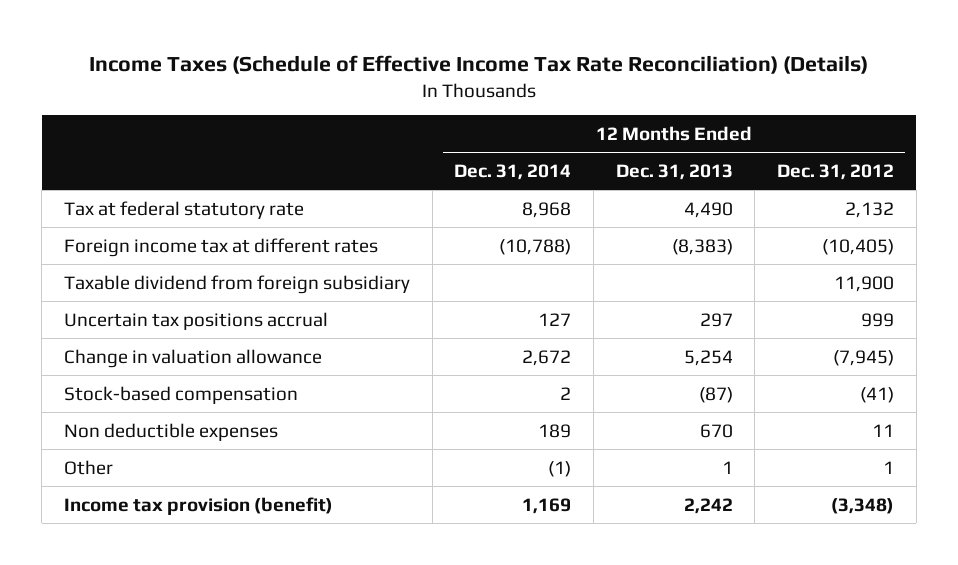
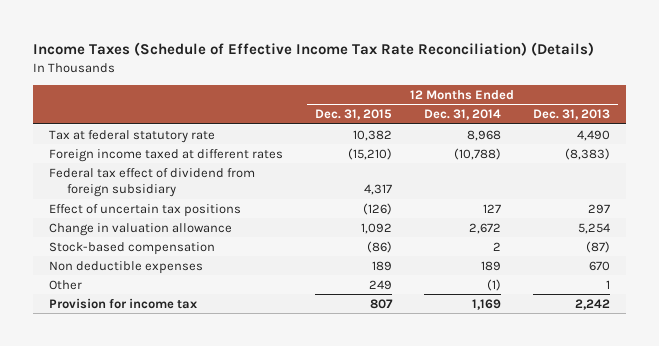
- | 12 Months Ended Dec. 31, 2014 | 12 Months Ended Dec. 31, 2013 | 12 Months Ended Dec. 31, 2012
+ | 12 Months Ended Dec. 31, 2015 | 12 Months Ended Dec. 31, 2014 | 12 Months Ended Dec. 31, 2013
- Foreign income tax at different rates | (10,788) | (8,383) | (10,405)
- Taxable dividend from foreign subsidiary | | | 11,900
- Uncertain tax positions accrual | 127 | 297 | 999
+ Foreign income taxed at different rates | (15,210) | (10,788) | (8,383)
+ Federal tax effect of dividend from foreign subsidiary | 4,317 | |
+ Effect of uncertain tax positions | (126) | 127 | 297
- Income tax provision (benefit) | 1,169 | 2,242 | (3,348)
+ Provision for income tax | 807 | 1,169 | 2,242

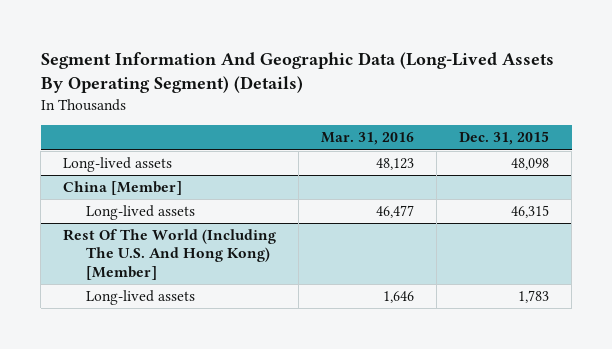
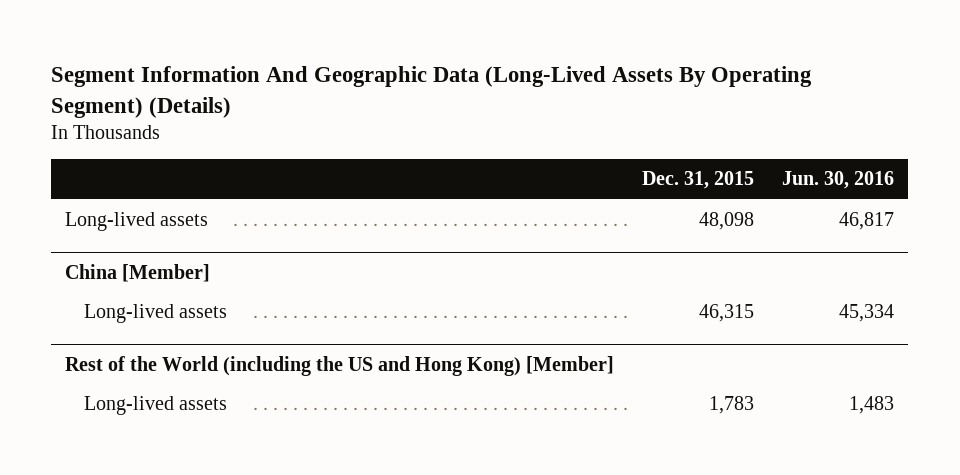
- | Mar. 31, 2016 | Dec. 31, 2015
+ | Dec. 31, 2015 | Jun. 30, 2016
- Rest Of The World (Including The U.S. And Hong Kong) [Member]
+ Rest of the World (including the US and Hong Kong) [Member]

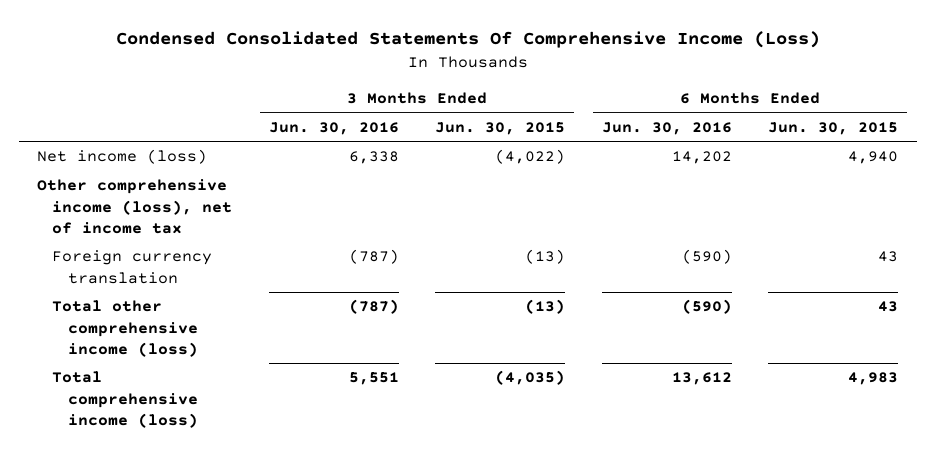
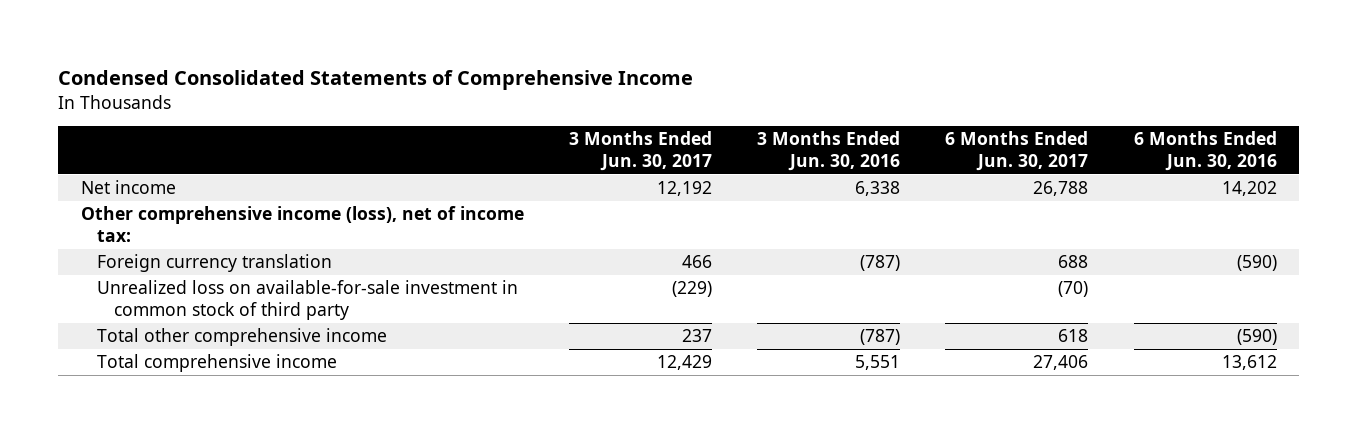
- Condensed Consolidated Statements Of Comprehensive Income (Loss)
+ Condensed Consolidated Statements of Comprehensive Income
- | 3 Months Ended Jun. 30, 2016 | 3 Months Ended Jun. 30, 2015 | 6 Months Ended Jun. 30, 2016 | 6 Months Ended Jun. 30, 2015
+ | 3 Months Ended Jun. 30, 2017 | 3 Months Ended Jun. 30, 2016 | 6 Months Ended Jun. 30, 2017 | 6 Months Ended Jun. 30, 2016
- Net income (loss) | 6,338 | (4,022) | 14,202 | 4,940
- Other comprehensive income (loss), net of income tax
+ Net income | 12,192 | 6,338 | 26,788 | 14,202
+ Other comprehensive income (loss), net of income tax:
- Total other comprehensive income (loss) | (787) | (13) | (590) | 43
- Total comprehensive income (loss) | 5,551 | (4,035) | 13,612 | 4,983
+ Unrealized loss on available-for-sale investment in common stock of third party | (229) | | (70) |
+ Total other comprehensive income | 237 | (787) | 618 | (590)
+ Total comprehensive income | 12,429 | 5,551 | 27,406 | 13,612

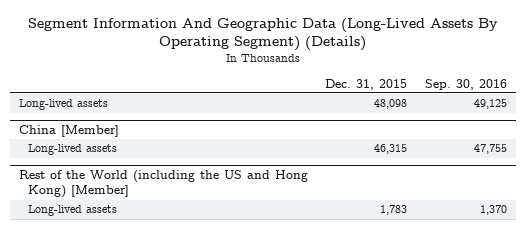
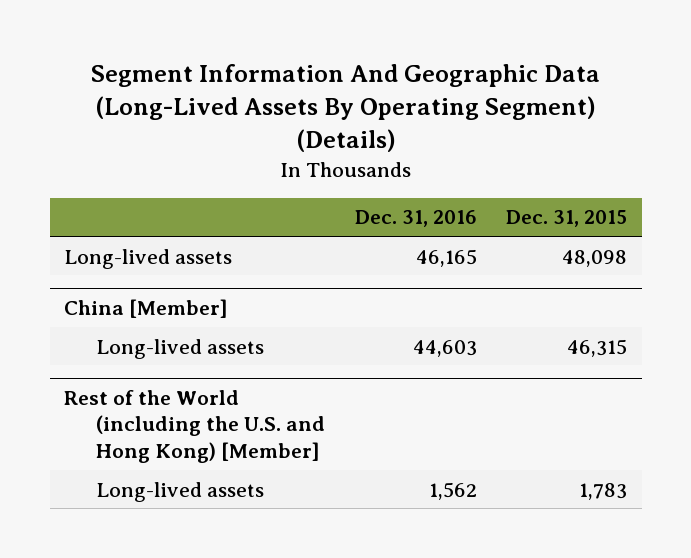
- | Dec. 31, 2015 | Sep. 30, 2016
+ | Dec. 31, 2016 | Dec. 31, 2015
- Rest of the World (including the US and Hong Kong) [Member]
+ Rest of the World (including the U.S. and Hong Kong) [Member]

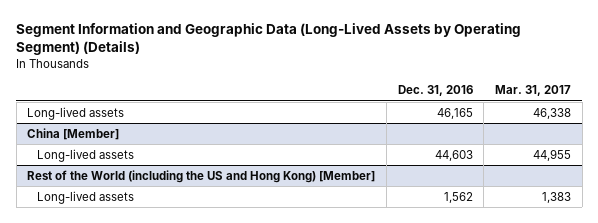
- Segment Information And Geographic Data (Long-Lived Assets By Operating Segment) (Details)
+ Segment Information and Geographic Data (Long-Lived Assets by Operating Segment) (Details)
- | Dec. 31, 2016 | Dec. 31, 2015
+ | Dec. 31, 2016 | Mar. 31, 2017
- Rest of the World (including the U.S. and Hong Kong) [Member]
+ Rest of the World (including the US and Hong Kong) [Member]

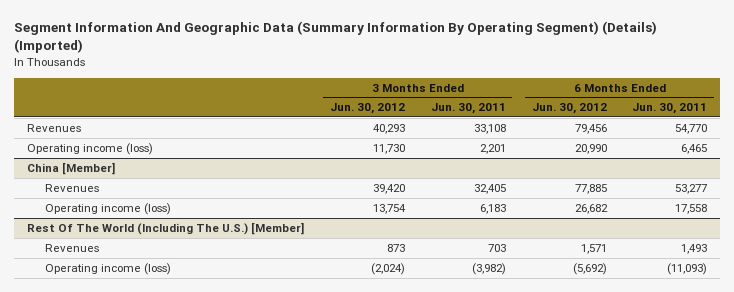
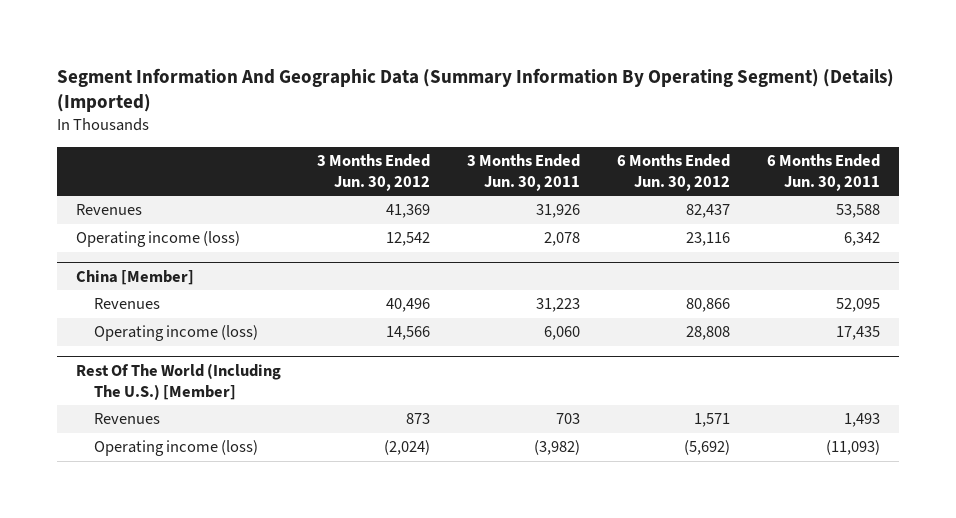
- Revenues | 40,293 | 33,108 | 79,456 | 54,770
- Operating income (loss) | 11,730 | 2,201 | 20,990 | 6,465
+ Revenues | 41,369 | 31,926 | 82,437 | 53,588
+ Operating income (loss) | 12,542 | 2,078 | 23,116 | 6,342
@ China [Member]
- Revenues | 39,420 | 32,405 | 77,885 | 53,277
- Operating income (loss) | 13,754 | 6,183 | 26,682 | 17,558
+ Revenues | 40,496 | 31,223 | 80,866 | 52,095
+ Operating income (loss) | 14,566 | 6,060 | 28,808 | 17,435

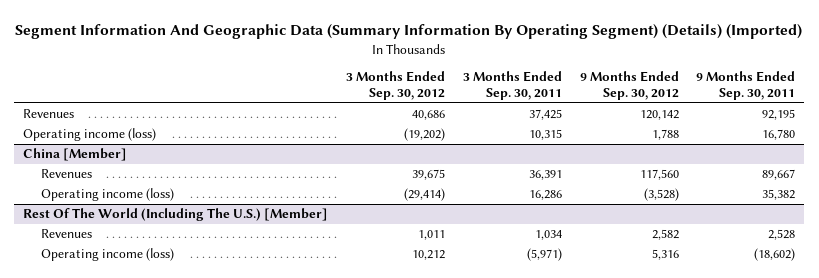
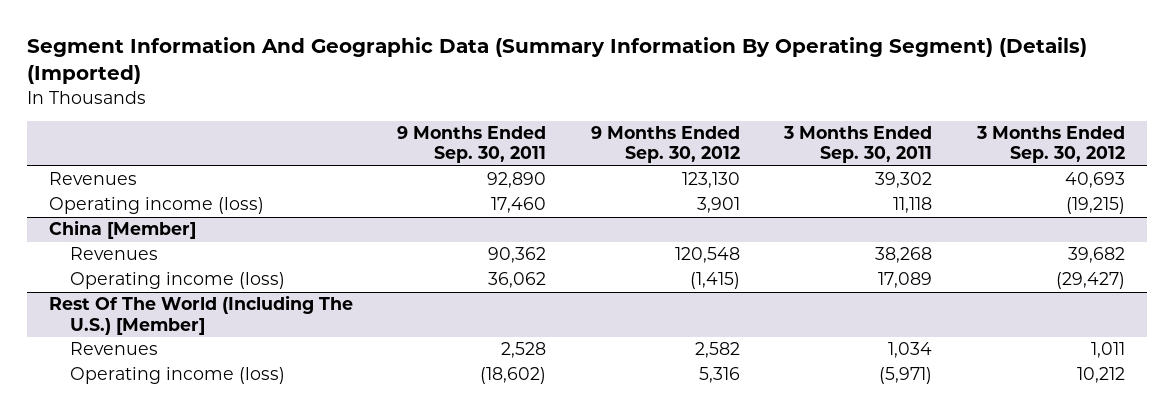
- | 3 Months Ended Sep. 30, 2012 | 3 Months Ended Sep. 30, 2011 | 9 Months Ended Sep. 30, 2012 | 9 Months Ended Sep. 30, 2011
+ | 9 Months Ended Sep. 30, 2011 | 9 Months Ended Sep. 30, 2012 | 3 Months Ended Sep. 30, 2011 | 3 Months Ended Sep. 30, 2012
- Revenues | 40,686 | 37,425 | 120,142 | 92,195
- Operating income (loss) | (19,202) | 10,315 | 1,788 | 16,780
+ Revenues | 92,890 | 123,130 | 39,302 | 40,693
+ Operating income (loss) | 17,460 | 3,901 | 11,118 | (19,215)
@ China [Member]
- Revenues | 39,675 | 36,391 | 117,560 | 89,667
- Operating income (loss) | (29,414) | 16,286 | (3,528) | 35,382
+ Revenues | 90,362 | 120,548 | 38,268 | 39,682
+ Operating income (loss) | 36,062 | (1,415) | 17,089 | (29,427)

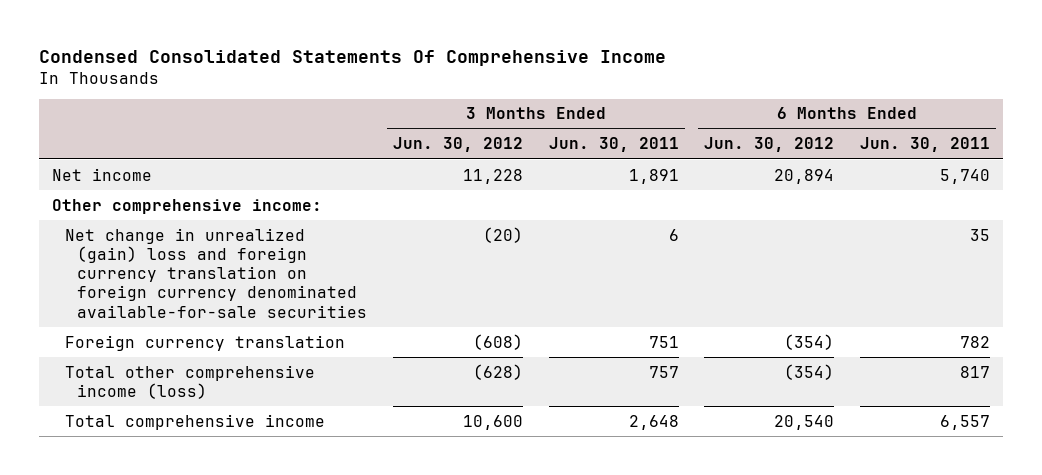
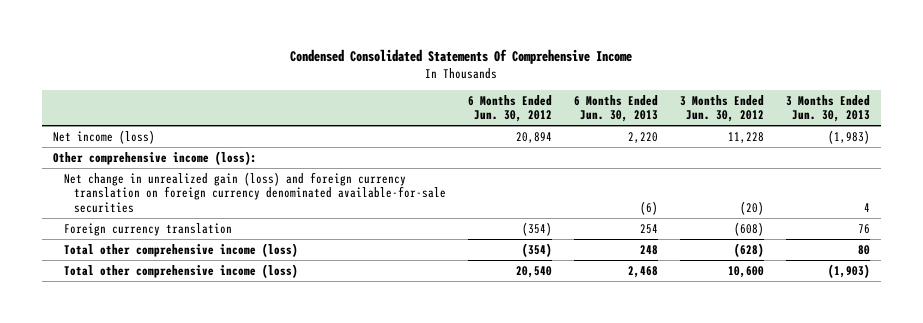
- | 3 Months Ended Jun. 30, 2012 | 3 Months Ended Jun. 30, 2011 | 6 Months Ended Jun. 30, 2012 | 6 Months Ended Jun. 30, 2011
+ | 6 Months Ended Jun. 30, 2012 | 6 Months Ended Jun. 30, 2013 | 3 Months Ended Jun. 30, 2012 | 3 Months Ended Jun. 30, 2013
- Net income | 11,228 | 1,891 | 20,894 | 5,740
- Other comprehensive income:
- Net change in unrealized (gain) loss and foreign currency translation on foreign currency denominated available-for-sale securities | (20) | 6 | | 35
+ Net income (loss) | 20,894 | 2,220 | 11,228 | (1,983)
+ Other comprehensive income (loss):
+ Net change in unrealized gain (loss) and foreign currency translation on foreign currency denominated available-for-sale securities | | (6) | (20) | 4
- Total comprehensive income | 10,600 | 2,648 | 20,540 | 6,557
+ Total other comprehensive income (loss) | 20,540 | 2,468 | 10,600 | (1,903)

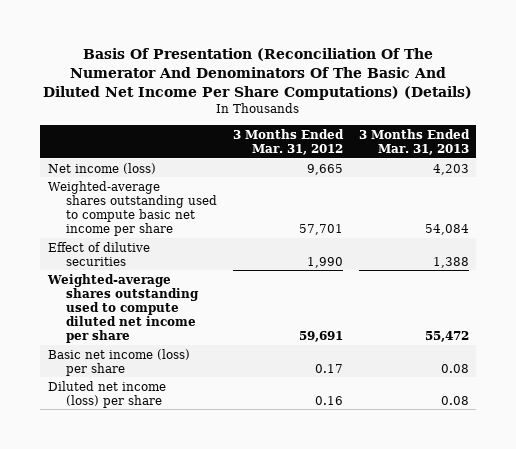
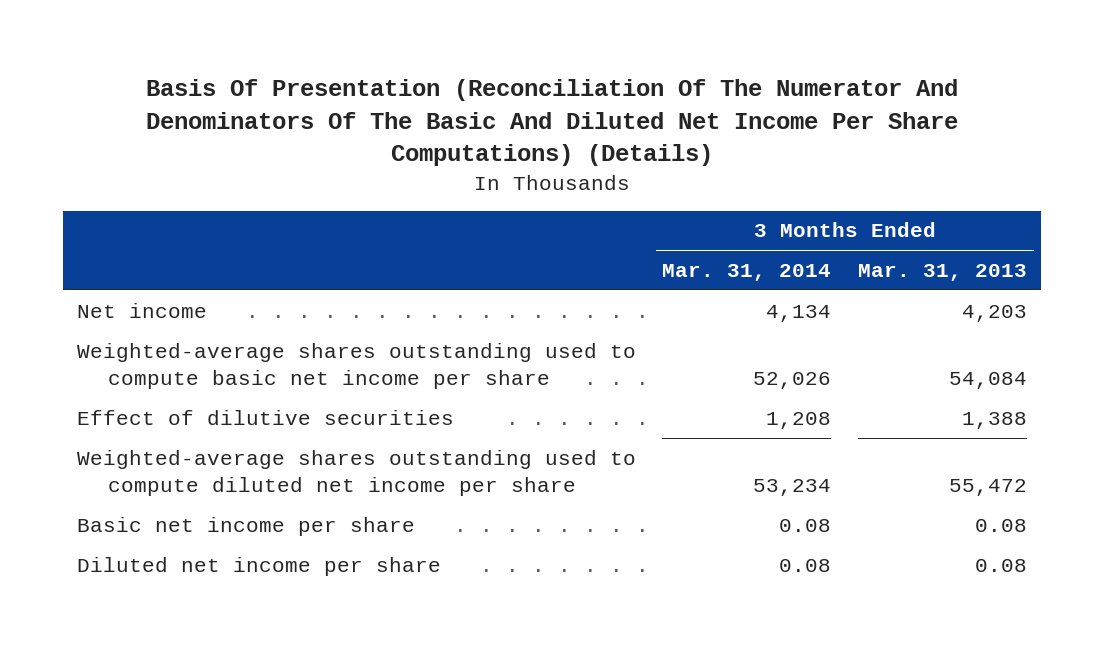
- | 3 Months Ended Mar. 31, 2012 | 3 Months Ended Mar. 31, 2013
+ | 3 Months Ended Mar. 31, 2014 | 3 Months Ended Mar. 31, 2013
- Net income (loss) | 9,665 | 4,203
+ Net income | 4,134 | 4,203
- Basic net income (loss) per share | 0.17 | 0.08
- Diluted net income (loss) per share | 0.16 | 0.08
+ Basic net income per share | 0.08 | 0.08
+ Diluted net income per share | 0.08 | 0.08

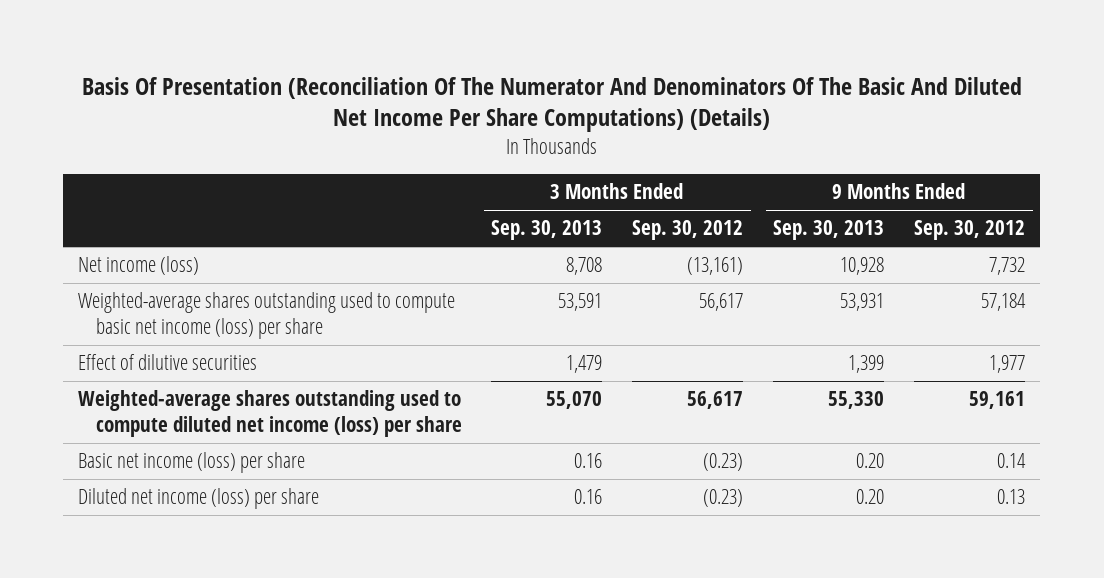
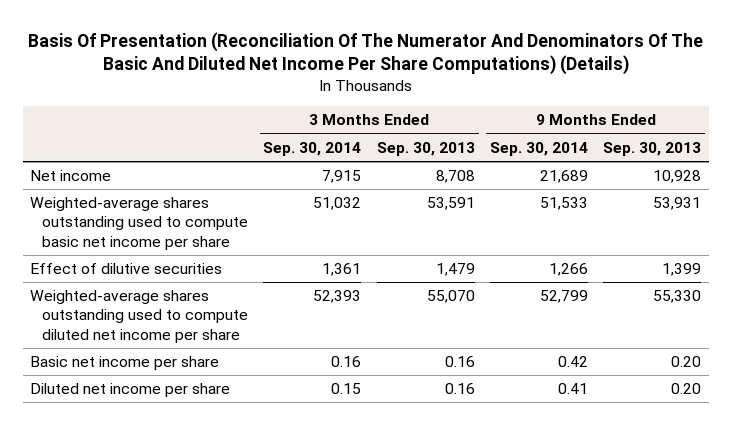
- | 3 Months Ended Sep. 30, 2013 | 3 Months Ended Sep. 30, 2012 | 9 Months Ended Sep. 30, 2013 | 9 Months Ended Sep. 30, 2012
+ | 3 Months Ended Sep. 30, 2014 | 3 Months Ended Sep. 30, 2013 | 9 Months Ended Sep. 30, 2014 | 9 Months Ended Sep. 30, 2013
- Net income (loss) | 8,708 | (13,161) | 10,928 | 7,732
- Weighted-average shares outstanding used to compute basic net income (loss) per share | 53,591 | 56,617 | 53,931 | 57,184
+ Net income | 7,915 | 8,708 | 21,689 | 10,928
+ Weighted-average shares outstanding used to compute basic net income per share | 51,032 | 53,591 | 51,533 | 53,931
- Weighted-average shares outstanding used to compute diluted net income (loss) per share | 55,070 | 56,617 | 55,330 | 59,161
- Basic net income (loss) per share | 0.16 | (0.23) | 0.20 | 0.14
- Diluted net income (loss) per share | 0.16 | (0.23) | 0.20 | 0.13
+ Weighted-average shares outstanding used to compute diluted net income per share | 52,393 | 55,070 | 52,799 | 55,330
+ Basic net income per share | 0.16 | 0.16 | 0.42 | 0.20
+ Diluted net income per share | 0.15 | 0.16 | 0.41 | 0.20

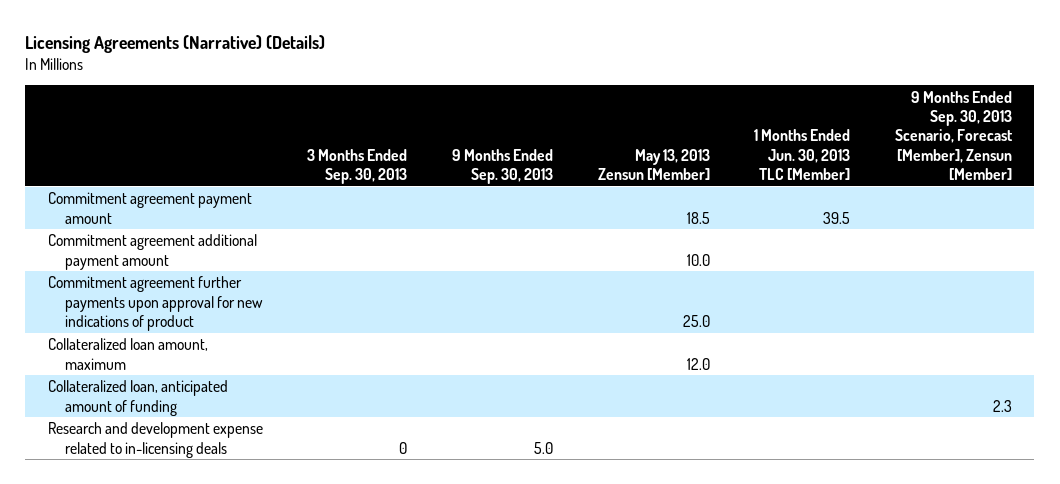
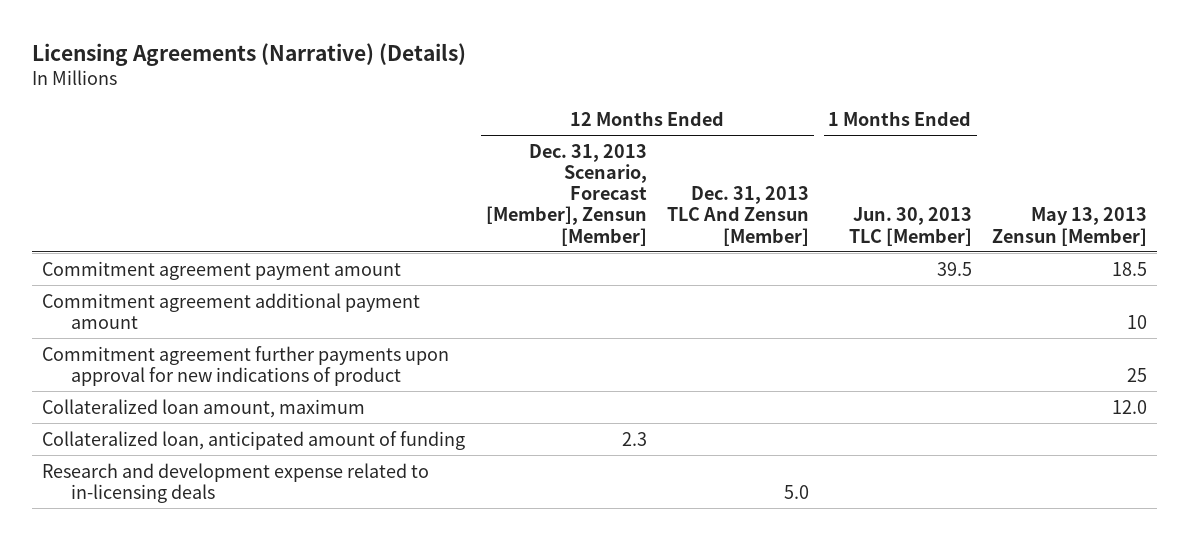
- | 3 Months Ended Sep. 30, 2013 | 9 Months Ended Sep. 30, 2013 | May 13, 2013 Zensun [Member] | 1 Months Ended Jun. 30, 2013 TLC [Member] | 9 Months Ended Sep. 30, 2013 Scenario, Forecast [Member], Zensun [Member]
+ | 12 Months Ended Dec. 31, 2013 Scenario, Forecast [Member], Zensun [Member] | 12 Months Ended Dec. 31, 2013 TLC And Zensun [Member] | 1 Months Ended Jun. 30, 2013 TLC [Member] | May 13, 2013 Zensun [Member]
- Commitment agreement additional payment amount | | | 10.0 | |
- Commitment agreement further payments upon approval for new indications of product | | | 25.0 | |
+ Commitment agreement additional payment amount | | | | 10
+ Commitment agreement further payments upon approval for new indications of product | | | | 25

